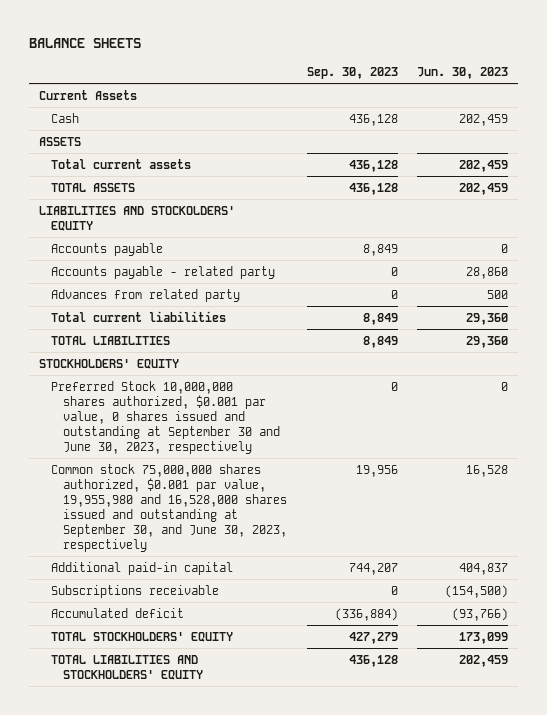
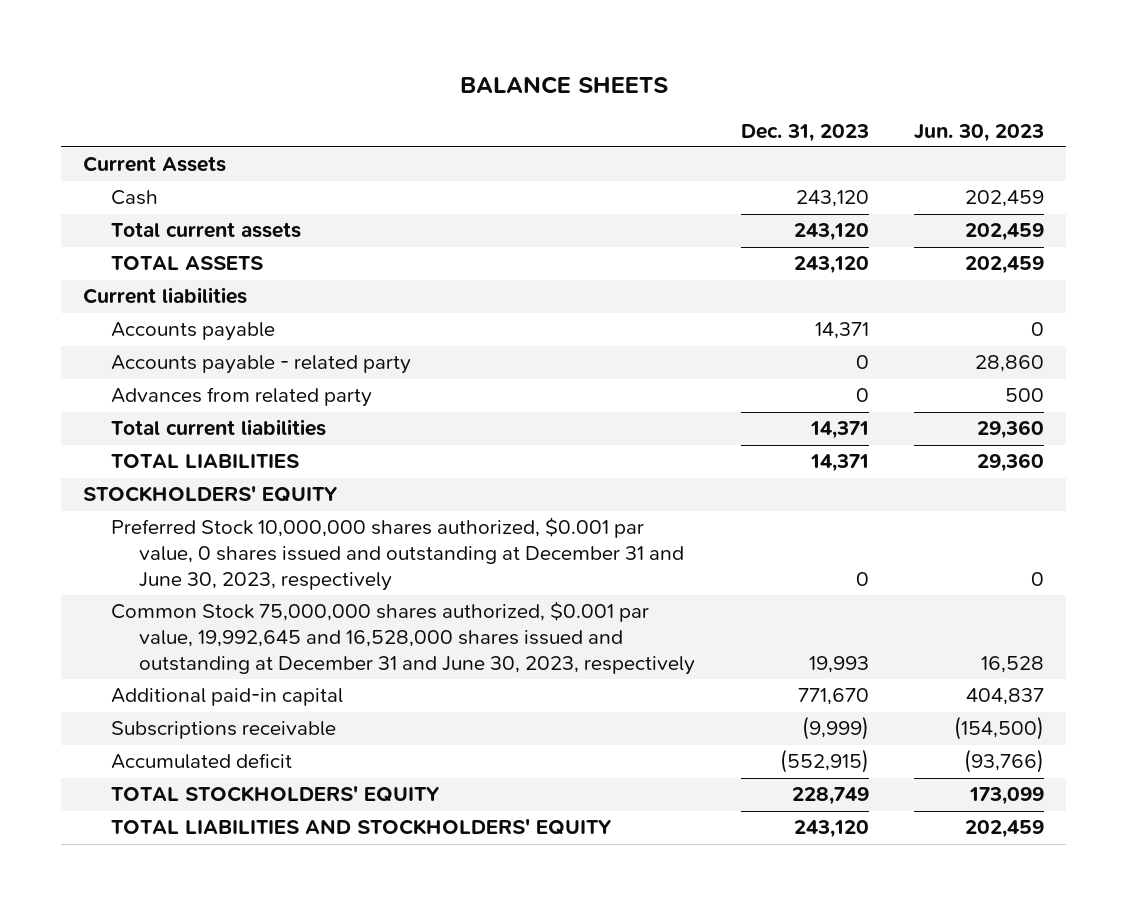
- | Sep. 30, 2023 | Jun. 30, 2023
+ | Dec. 31, 2023 | Jun. 30, 2023
- ASSETS
- LIABILITIES AND STOCKOLDERS' EQUITY
+ Current liabilities
- Preferred Stock 10,000,000 shares authorized, $0.001 par value, 0 shares issued and outstanding at September 30 and June 30, 2023, respectively | 0 | 0
- Common stock 75,000,000 shares authorized, $0.001 par value, 19,955,980 and 16,528,000 shares issued and outstanding at September 30, and June 30, 2023, respectively | 19,956 | 16,528
+ Preferred Stock 10,000,000 shares authorized, $0.001 par value, 0 shares issued and outstanding at December 31 and June 30, 2023, respectively | 0 | 0
+ Common Stock 75,000,000 shares authorized, $0.001 par value, 19,992,645 and 16,528,000 shares issued and outstanding at December 31 and June 30, 2023, respectively | 19,993 | 16,528

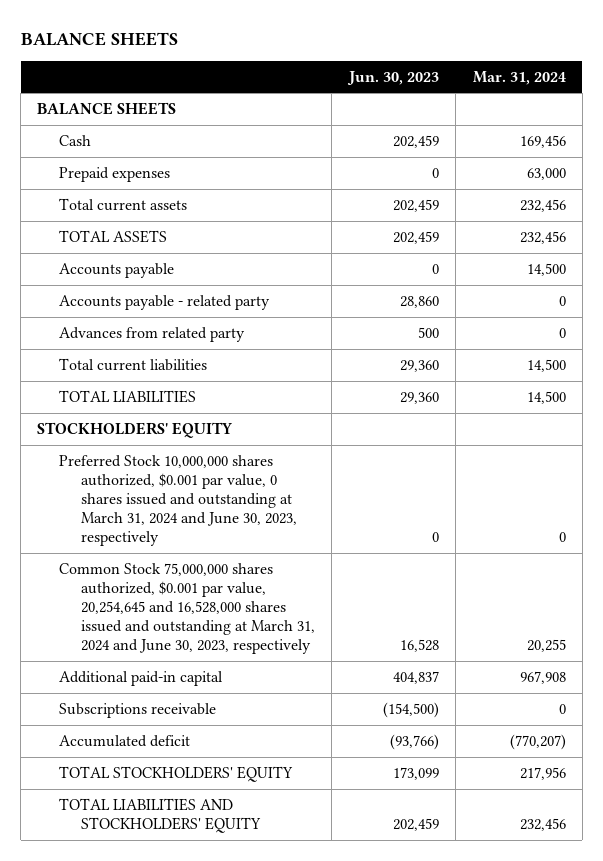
- | Dec. 31, 2023 | Jun. 30, 2023
+ | Jun. 30, 2023 | Mar. 31, 2024
- Current Assets
+ BALANCE SHEETS
+ Prepaid expenses | 0 | 63,000
- Current liabilities
- Preferred Stock 10,000,000 shares authorized, $0.001 par value, 0 shares issued and outstanding at December 31 and June 30, 2023, respectively | 0 | 0
- Common Stock 75,000,000 shares authorized, $0.001 par value, 19,992,645 and 16,528,000 shares issued and outstanding at December 31 and June 30, 2023, respectively | 19,993 | 16,528
+ Preferred Stock 10,000,000 shares authorized, $0.001 par value, 0 shares issued and outstanding at March 31, 2024 and June 30, 2023, respectively | 0 | 0
+ Common Stock 75,000,000 shares authorized, $0.001 par value, 20,254,645 and 16,528,000 shares issued and outstanding at March 31, 2024 and June 30, 2023, respectively | 16,528 | 20,255

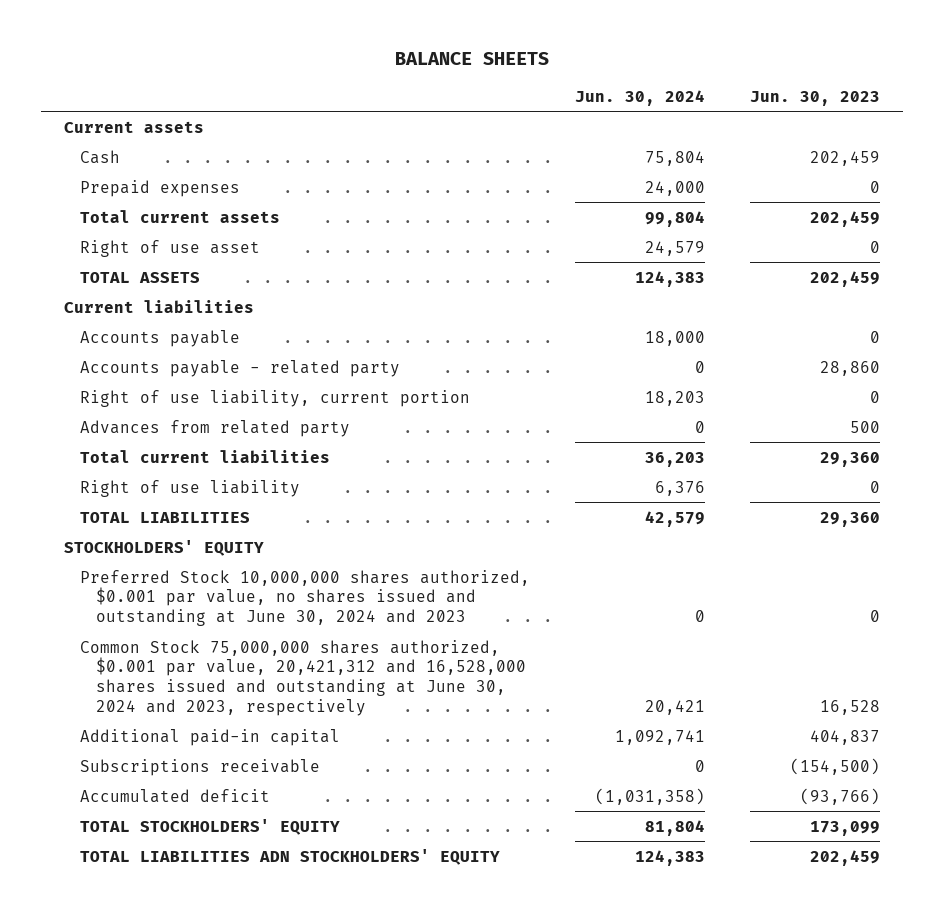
- | Jun. 30, 2023 | Mar. 31, 2024
+ | Jun. 30, 2024 | Jun. 30, 2023
- BALANCE SHEETS
+ Current assets
+ Right of use asset | 24,579 | 0
+ Current liabilities
+ Right of use liability, current portion | 18,203 | 0
+ Right of use liability | 6,376 | 0
- Preferred Stock 10,000,000 shares authorized, $0.001 par value, 0 shares issued and outstanding at March 31, 2024 and June 30, 2023, respectively | 0 | 0
- Common Stock 75,000,000 shares authorized, $0.001 par value, 20,254,645 and 16,528,000 shares issued and outstanding at March 31, 2024 and June 30, 2023, respectively | 16,528 | 20,255
+ Preferred Stock 10,000,000 shares authorized, $0.001 par value, no shares issued and outstanding at June 30, 2024 and 2023 | 0 | 0
+ Common Stock 75,000,000 shares authorized, $0.001 par value, 20,421,312 and 16,528,000 shares issued and outstanding at June 30, 2024 and 2023, respectively | 20,421 | 16,528
- TOTAL LIABILITIES AND STOCKHOLDERS' EQUITY | 202,459 | 232,456
+ TOTAL LIABILITIES ADN STOCKHOLDERS' EQUITY | 124,383 | 202,459

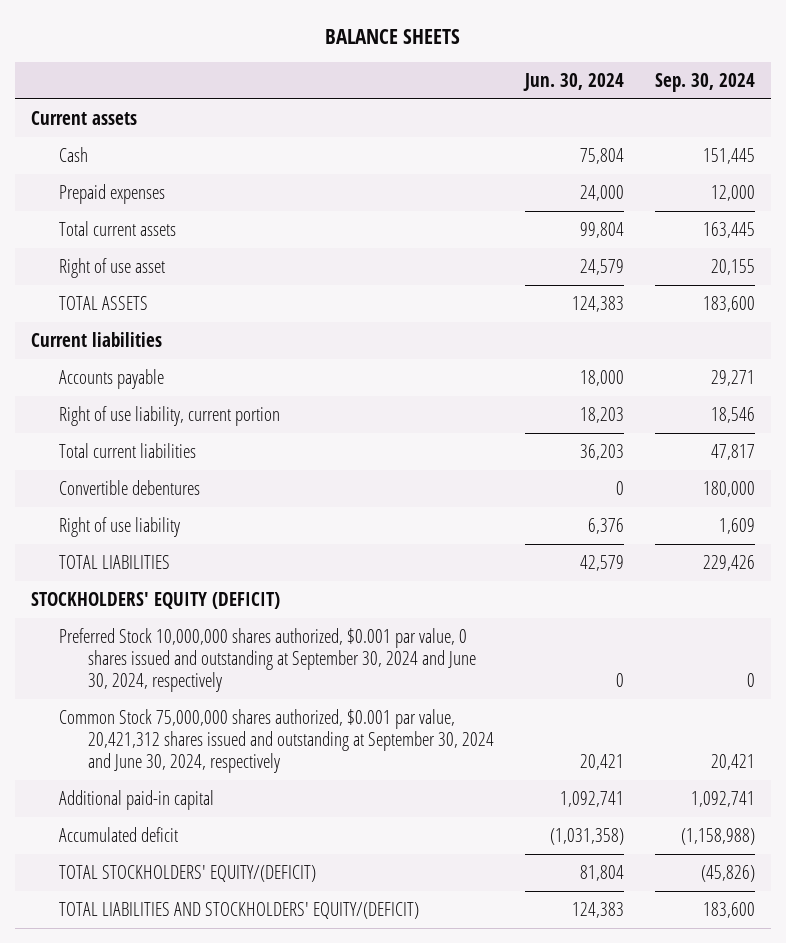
- | Jun. 30, 2024 | Jun. 30, 2023
+ | Jun. 30, 2024 | Sep. 30, 2024
- Accounts payable - related party | 0 | 28,860
- Advances from related party | 0 | 500
+ Convertible debentures | 0 | 180,000
- STOCKHOLDERS' EQUITY
- Preferred Stock 10,000,000 shares authorized, $0.001 par value, no shares issued and outstanding at June 30, 2024 and 2023 | 0 | 0
- Common Stock 75,000,000 shares authorized, $0.001 par value, 20,421,312 and 16,528,000 shares issued and outstanding at June 30, 2024 and 2023, respectively | 20,421 | 16,528
+ STOCKHOLDERS' EQUITY (DEFICIT)
+ Preferred Stock 10,000,000 shares authorized, $0.001 par value, 0 shares issued and outstanding at September 30, 2024 and June 30, 2024, respectively | 0 | 0
+ Common Stock 75,000,000 shares authorized, $0.001 par value, 20,421,312 shares issued and outstanding at September 30, 2024 and June 30, 2024, respectively | 20,421 | 20,421
- Subscriptions receivable | 0 | (154,500)
- TOTAL STOCKHOLDERS' EQUITY | 81,804 | 173,099
- TOTAL LIABILITIES ADN STOCKHOLDERS' EQUITY | 124,383 | 202,459
+ TOTAL STOCKHOLDERS' EQUITY/(DEFICIT) | 81,804 | (45,826)
+ TOTAL LIABILITIES AND STOCKHOLDERS' EQUITY/(DEFICIT) | 124,383 | 183,600

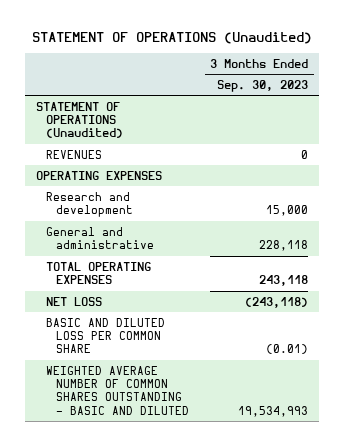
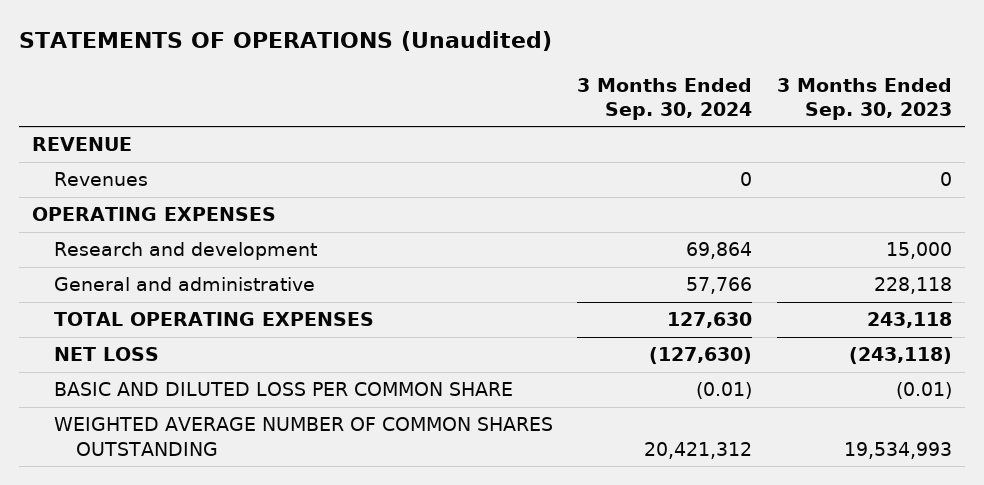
- STATEMENT OF OPERATIONS (Unaudited)
+ STATEMENTS OF OPERATIONS (Unaudited)
- | 3 Months Ended Sep. 30, 2023
+ | 3 Months Ended Sep. 30, 2024 | 3 Months Ended Sep. 30, 2023
- STATEMENT OF OPERATIONS (Unaudited)
- REVENUES | 0
+ REVENUE
+ Revenues | 0 | 0
- WEIGHTED AVERAGE NUMBER OF COMMON SHARES OUTSTANDING - BASIC AND DILUTED | 19,534,993
+ WEIGHTED AVERAGE NUMBER OF COMMON SHARES OUTSTANDING | 20,421,312 | 19,534,993

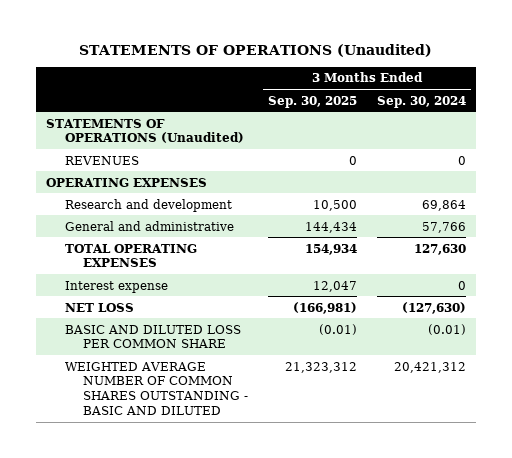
- | 3 Months Ended Sep. 30, 2024 | 3 Months Ended Sep. 30, 2023
+ | 3 Months Ended Sep. 30, 2025 | 3 Months Ended Sep. 30, 2024
- REVENUE
- Revenues | 0 | 0
+ STATEMENTS OF OPERATIONS (Unaudited)
+ REVENUES | 0 | 0
+ Interest expense | 12,047 | 0
- WEIGHTED AVERAGE NUMBER OF COMMON SHARES OUTSTANDING | 20,421,312 | 19,534,993
+ WEIGHTED AVERAGE NUMBER OF COMMON SHARES OUTSTANDING - BASIC AND DILUTED | 21,323,312 | 20,421,312

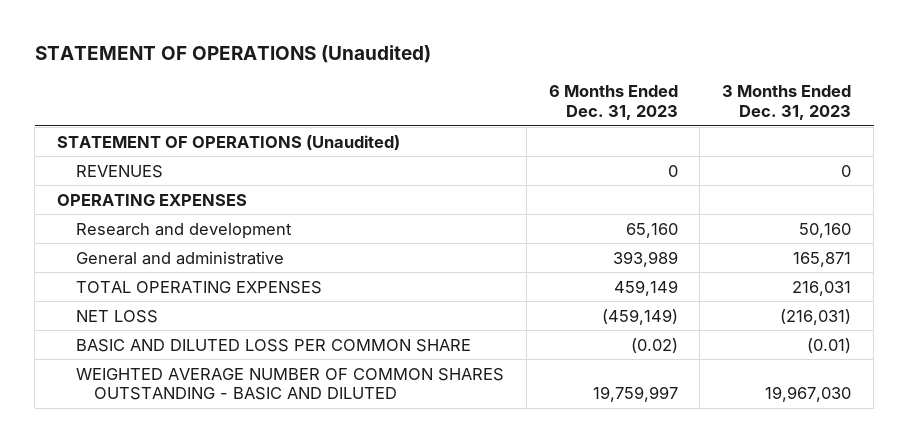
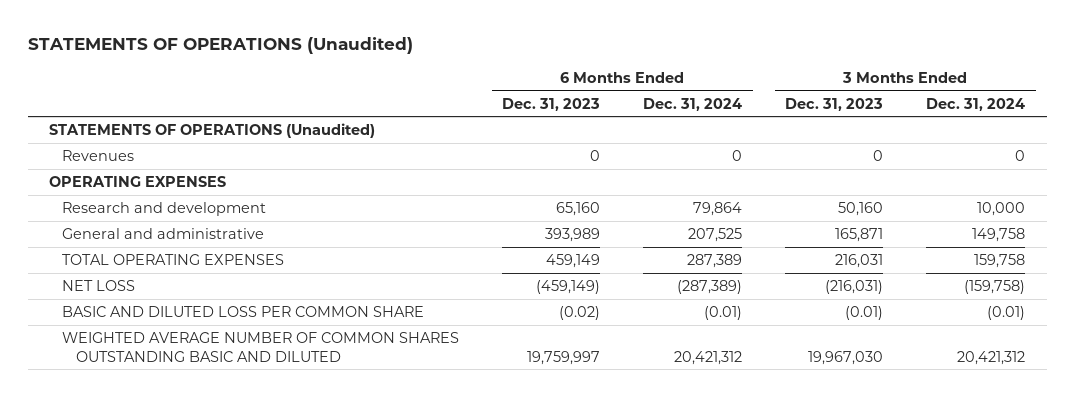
- STATEMENT OF OPERATIONS (Unaudited)
+ STATEMENTS OF OPERATIONS (Unaudited)
- | 6 Months Ended Dec. 31, 2023 | 3 Months Ended Dec. 31, 2023
+ | 6 Months Ended Dec. 31, 2023 | 6 Months Ended Dec. 31, 2024 | 3 Months Ended Dec. 31, 2023 | 3 Months Ended Dec. 31, 2024
- STATEMENT OF OPERATIONS (Unaudited)
- REVENUES | 0 | 0
+ STATEMENTS OF OPERATIONS (Unaudited)
+ Revenues | 0 | 0 | 0 | 0
- WEIGHTED AVERAGE NUMBER OF COMMON SHARES OUTSTANDING - BASIC AND DILUTED | 19,759,997 | 19,967,030
+ WEIGHTED AVERAGE NUMBER OF COMMON SHARES OUTSTANDING BASIC AND DILUTED | 19,759,997 | 20,421,312 | 19,967,030 | 20,421,312

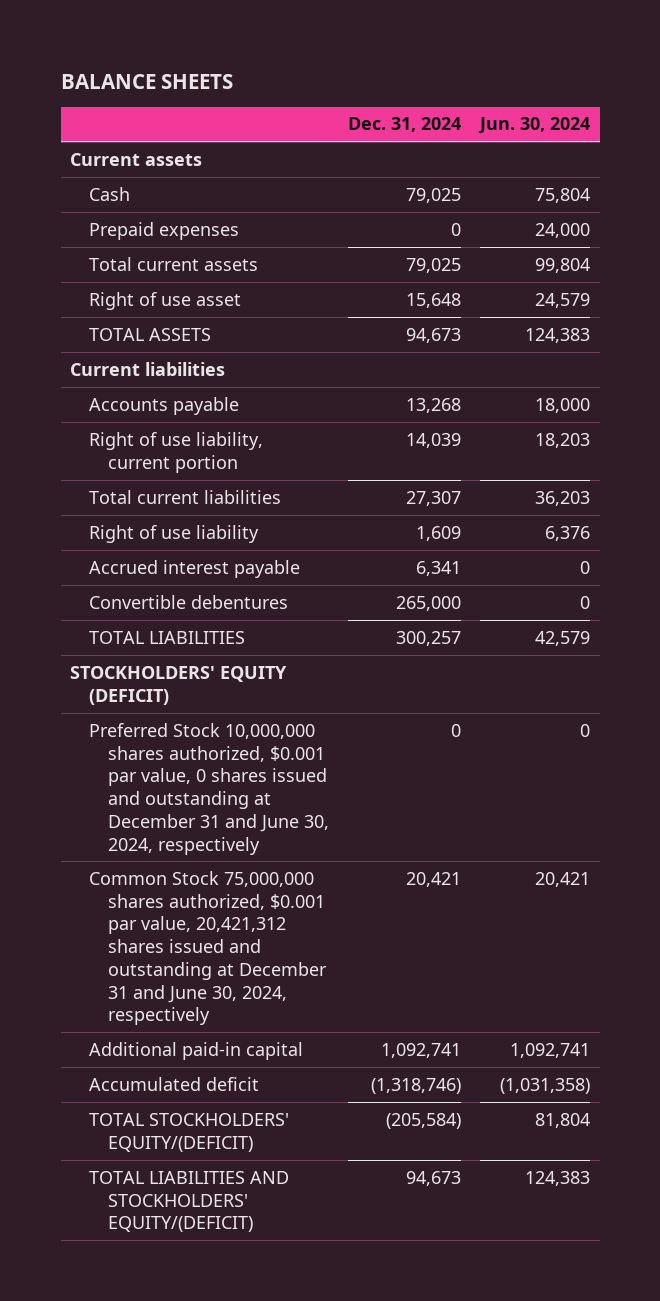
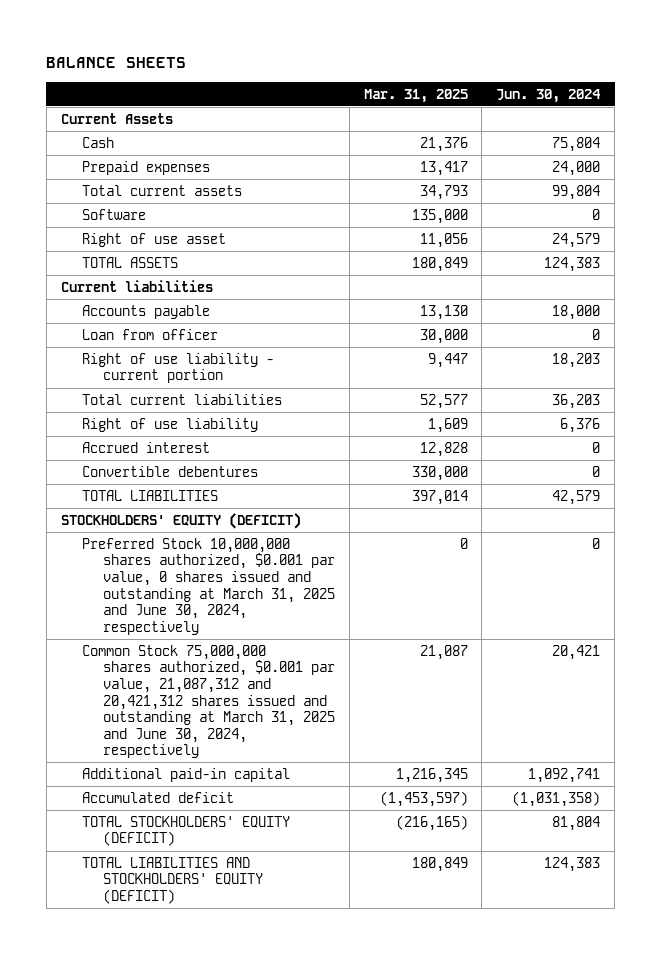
- | Dec. 31, 2024 | Jun. 30, 2024
+ | Mar. 31, 2025 | Jun. 30, 2024
- Current assets
+ Current Assets
+ Software | 135,000 | 0
- Right of use liability, current portion | 14,039 | 18,203
+ Loan from officer | 30,000 | 0
+ Right of use liability - current portion | 9,447 | 18,203
- Accrued interest payable | 6,341 | 0
+ Accrued interest | 12,828 | 0
- Preferred Stock 10,000,000 shares authorized, $0.001 par value, 0 shares issued and outstanding at December 31 and June 30, 2024, respectively | 0 | 0
- Common Stock 75,000,000 shares authorized, $0.001 par value, 20,421,312 shares issued and outstanding at December 31 and June 30, 2024, respectively | 20,421 | 20,421
+ Preferred Stock 10,000,000 shares authorized, $0.001 par value, 0 shares issued and outstanding at March 31, 2025 and June 30, 2024, respectively | 0 | 0
+ Common Stock 75,000,000 shares authorized, $0.001 par value, 21,087,312 and 20,421,312 shares issued and outstanding at March 31, 2025 and June 30, 2024, respectively | 21,087 | 20,421
- TOTAL STOCKHOLDERS' EQUITY/(DEFICIT) | (205,584) | 81,804
- TOTAL LIABILITIES AND STOCKHOLDERS' EQUITY/(DEFICIT) | 94,673 | 124,383
+ TOTAL STOCKHOLDERS' EQUITY (DEFICIT) | (216,165) | 81,804
+ TOTAL LIABILITIES AND STOCKHOLDERS' EQUITY (DEFICIT) | 180,849 | 124,383

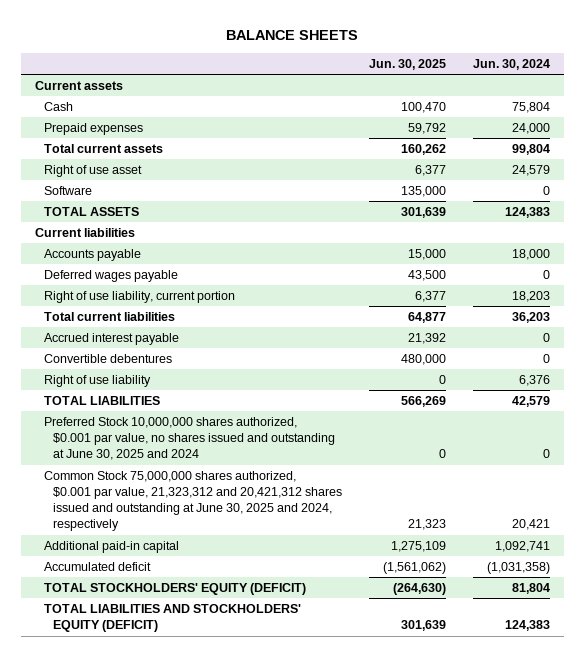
- | Mar. 31, 2025 | Jun. 30, 2024
+ | Jun. 30, 2025 | Jun. 30, 2024
- Current Assets
+ Current assets
moved down: Software | 135,000 | 0
- Loan from officer | 30,000 | 0
- Right of use liability - current portion | 9,447 | 18,203
+ Deferred wages payable | 43,500 | 0
+ Right of use liability, current portion | 6,377 | 18,203
- Accrued interest | 12,828 | 0
+ Accrued interest payable | 21,392 | 0
moved down: Right of use liability | 0 | 6,376
- STOCKHOLDERS' EQUITY (DEFICIT)
- Preferred Stock 10,000,000 shares authorized, $0.001 par value, 0 shares issued and outstanding at March 31, 2025 and June 30, 2024, respectively | 0 | 0
- Common Stock 75,000,000 shares authorized, $0.001 par value, 21,087,312 and 20,421,312 shares issued and outstanding at March 31, 2025 and June 30, 2024, respectively | 21,087 | 20,421
+ Preferred Stock 10,000,000 shares authorized, $0.001 par value, no shares issued and outstanding at June 30, 2025 and 2024 | 0 | 0
+ Common Stock 75,000,000 shares authorized, $0.001 par value, 21,323,312 and 20,421,312 shares issued and outstanding at June 30, 2025 and 2024, respectively | 21,323 | 20,421

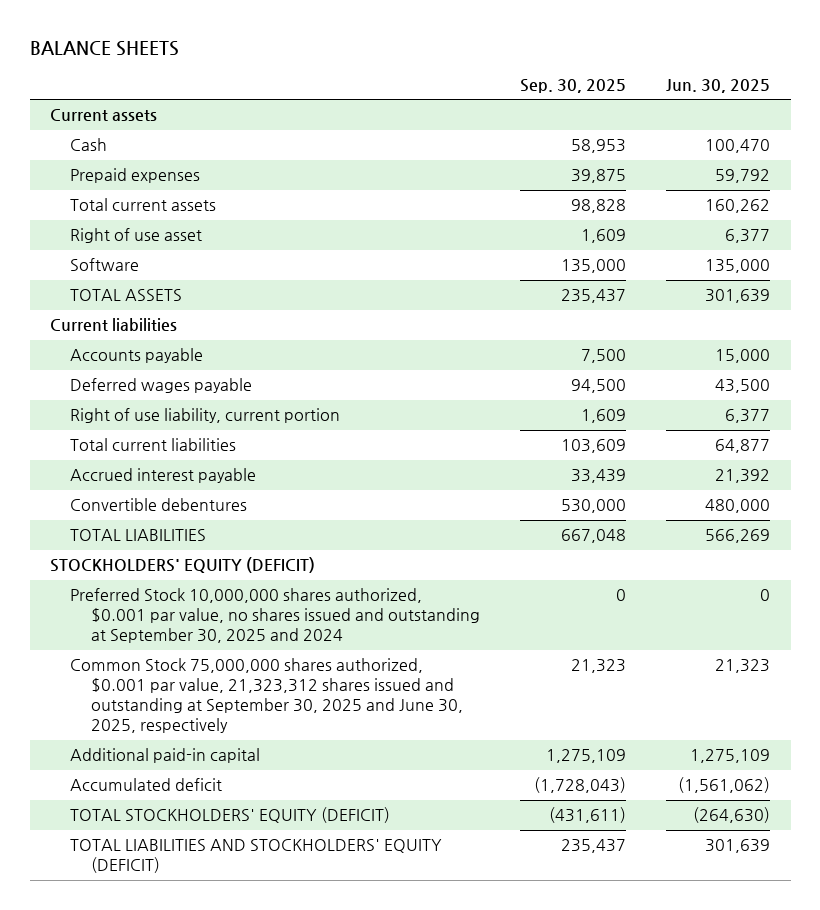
- | Jun. 30, 2025 | Jun. 30, 2024
+ | Sep. 30, 2025 | Jun. 30, 2025
- Right of use liability | 0 | 6,376
- Preferred Stock 10,000,000 shares authorized, $0.001 par value, no shares issued and outstanding at June 30, 2025 and 2024 | 0 | 0
- Common Stock 75,000,000 shares authorized, $0.001 par value, 21,323,312 and 20,421,312 shares issued and outstanding at June 30, 2025 and 2024, respectively | 21,323 | 20,421
+ STOCKHOLDERS' EQUITY (DEFICIT)
+ Preferred Stock 10,000,000 shares authorized, $0.001 par value, no shares issued and outstanding at September 30, 2025 and 2024 | 0 | 0
+ Common Stock 75,000,000 shares authorized, $0.001 par value, 21,323,312 shares issued and outstanding at September 30, 2025 and June 30, 2025, respectively | 21,323 | 21,323

